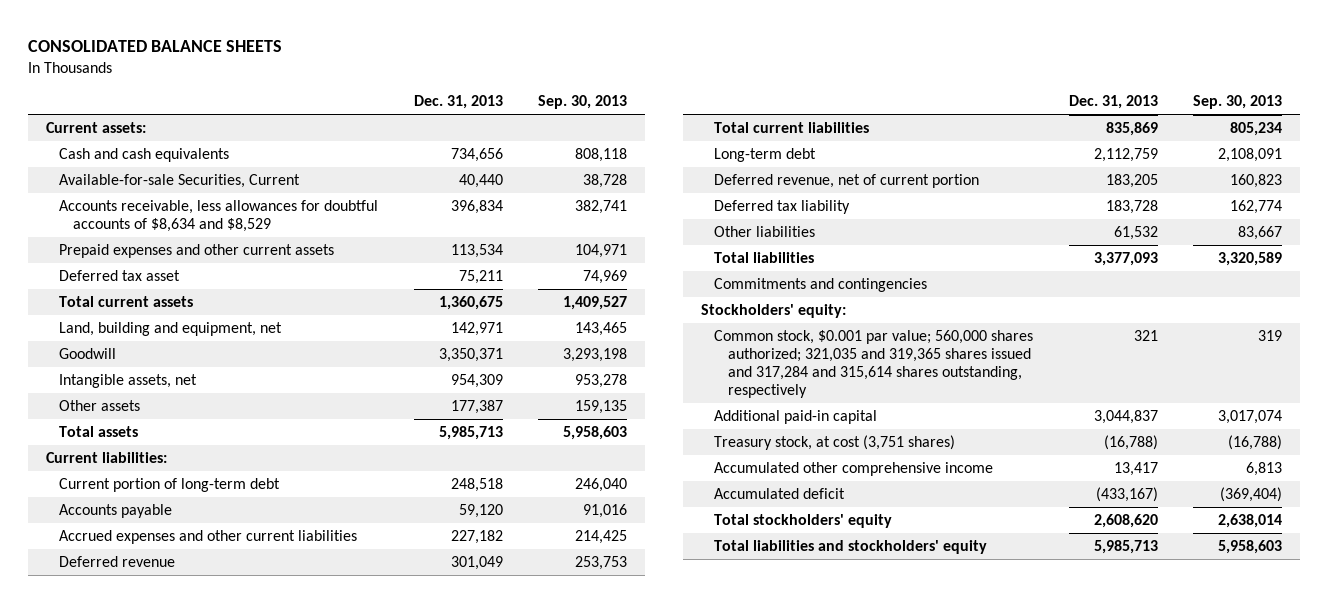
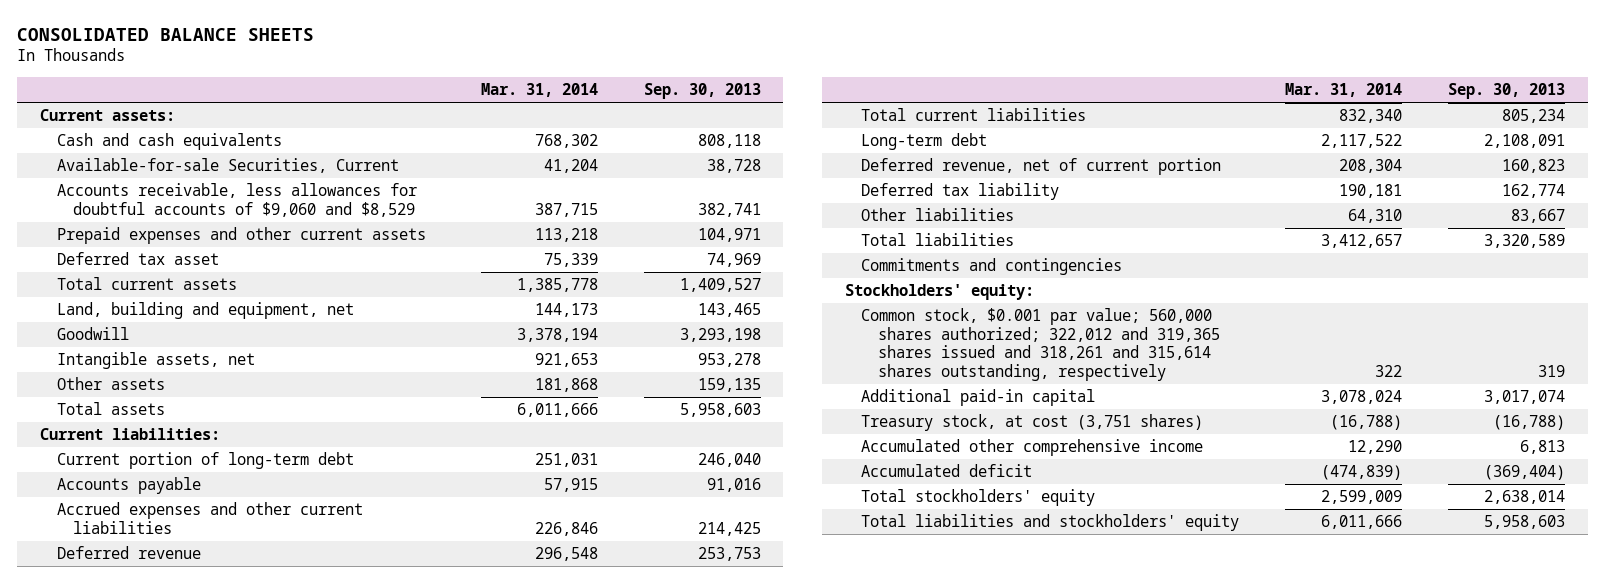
- | Dec. 31, 2013 | Sep. 30, 2013
+ | Mar. 31, 2014 | Sep. 30, 2013
- Accounts receivable, less allowances for doubtful accounts of $8,634 and $8,529 | 396,834 | 382,741
+ Accounts receivable, less allowances for doubtful accounts of $9,060 and $8,529 | 387,715 | 382,741
- Common stock, $0.001 par value; 560,000 shares authorized; 321,035 and 319,365 shares issued and 317,284 and 315,614 shares outstanding, respectively | 321 | 319
+ Common stock, $0.001 par value; 560,000 shares authorized; 322,012 and 319,365 shares issued and 318,261 and 315,614 shares outstanding, respectively | 322 | 319

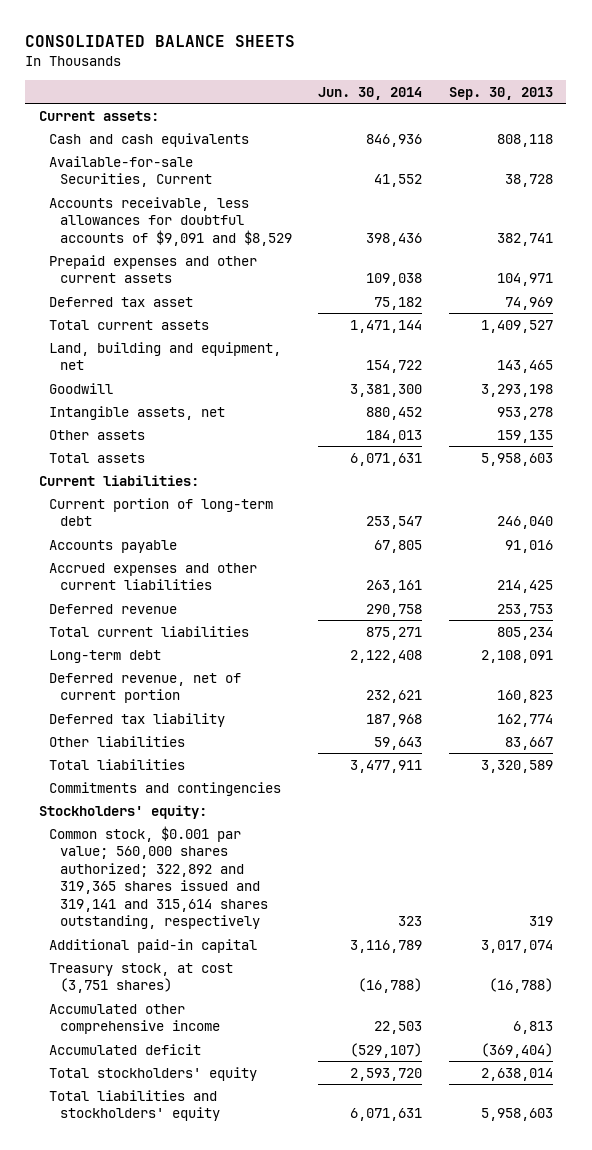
- | Mar. 31, 2014 | Sep. 30, 2013
+ | Jun. 30, 2014 | Sep. 30, 2013
- Accounts receivable, less allowances for doubtful accounts of $9,060 and $8,529 | 387,715 | 382,741
+ Accounts receivable, less allowances for doubtful accounts of $9,091 and $8,529 | 398,436 | 382,741
- Common stock, $0.001 par value; 560,000 shares authorized; 322,012 and 319,365 shares issued and 318,261 and 315,614 shares outstanding, respectively | 322 | 319
+ Common stock, $0.001 par value; 560,000 shares authorized; 322,892 and 319,365 shares issued and 319,141 and 315,614 shares outstanding, respectively | 323 | 319

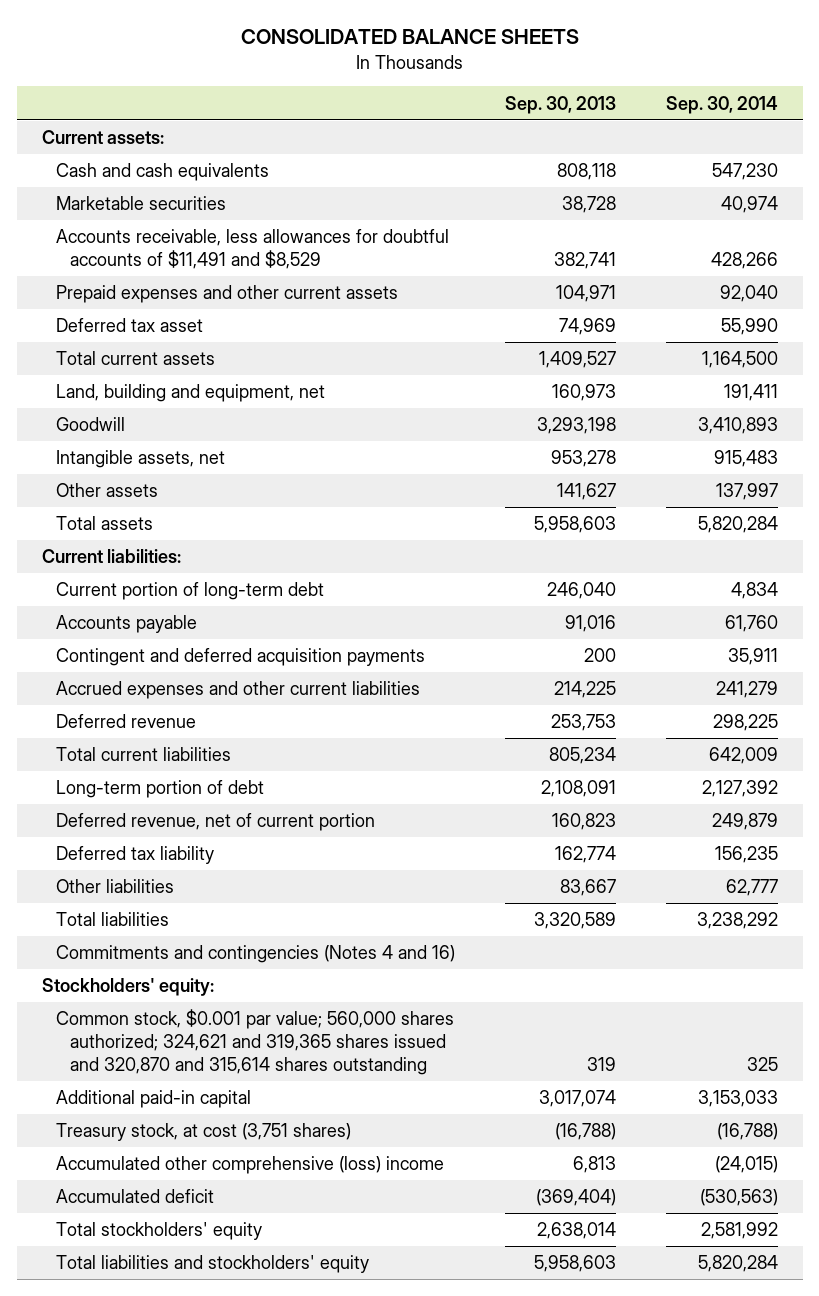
- | Jun. 30, 2014 | Sep. 30, 2013
+ | Sep. 30, 2013 | Sep. 30, 2014
- Available-for-sale Securities, Current | 41,552 | 38,728
- Accounts receivable, less allowances for doubtful accounts of $9,091 and $8,529 | 398,436 | 382,741
+ Marketable securities | 38,728 | 40,974
+ Accounts receivable, less allowances for doubtful accounts of $11,491 and $8,529 | 382,741 | 428,266
- Land, building and equipment, net | 154,722 | 143,465
+ Land, building and equipment, net | 160,973 | 191,411
- Other assets | 184,013 | 159,135
+ Other assets | 141,627 | 137,997
- Accrued expenses and other current liabilities | 263,161 | 214,425
+ Contingent and deferred acquisition payments | 200 | 35,911
+ Accrued expenses and other current liabilities | 214,225 | 241,279
- Long-term debt | 2,122,408 | 2,108,091
+ Long-term portion of debt | 2,108,091 | 2,127,392
- Commitments and contingencies
+ Commitments and contingencies (Notes 4 and 16)
- Common stock, $0.001 par value; 560,000 shares authorized; 322,892 and 319,365 shares issued and 319,141 and 315,614 shares outstanding, respectively | 323 | 319
+ Common stock, $0.001 par value; 560,000 shares authorized; 324,621 and 319,365 shares issued and 320,870 and 315,614 shares outstanding | 319 | 325
- Accumulated other comprehensive income | 22,503 | 6,813
+ Accumulated other comprehensive (loss) income | 6,813 | (24,015)

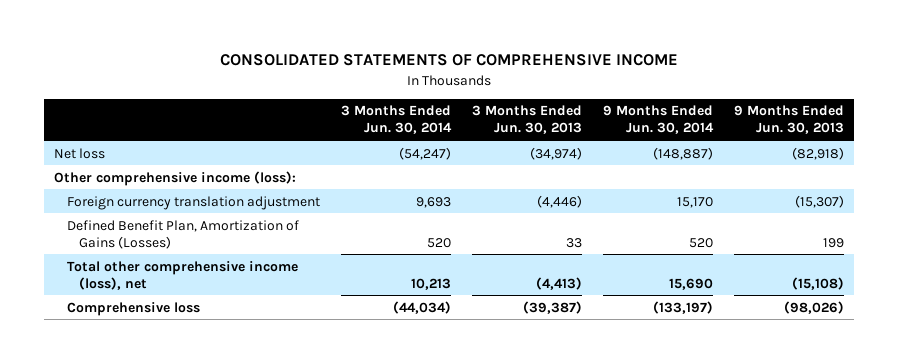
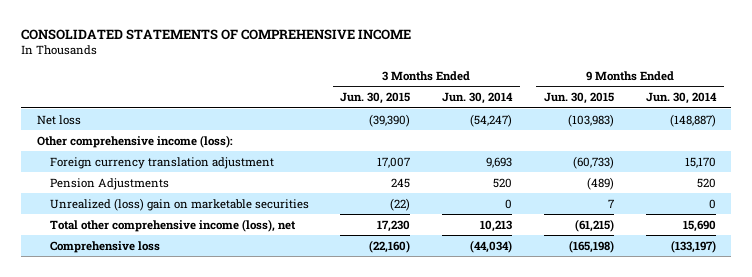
- | 3 Months Ended Jun. 30, 2014 | 3 Months Ended Jun. 30, 2013 | 9 Months Ended Jun. 30, 2014 | 9 Months Ended Jun. 30, 2013
+ | 3 Months Ended Jun. 30, 2015 | 3 Months Ended Jun. 30, 2014 | 9 Months Ended Jun. 30, 2015 | 9 Months Ended Jun. 30, 2014
- Defined Benefit Plan, Amortization of Gains (Losses) | 520 | 33 | 520 | 199
+ Pension Adjustments | 245 | 520 | (489) | 520
+ Unrealized (loss) gain on marketable securities | (22) | 0 | 7 | 0

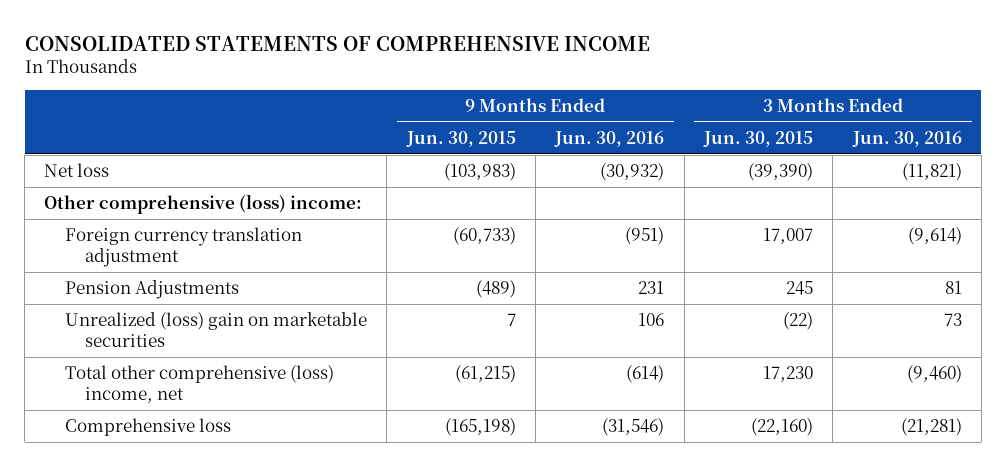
- | 3 Months Ended Jun. 30, 2015 | 3 Months Ended Jun. 30, 2014 | 9 Months Ended Jun. 30, 2015 | 9 Months Ended Jun. 30, 2014
+ | 9 Months Ended Jun. 30, 2015 | 9 Months Ended Jun. 30, 2016 | 3 Months Ended Jun. 30, 2015 | 3 Months Ended Jun. 30, 2016
- Other comprehensive income (loss):
+ Other comprehensive (loss) income:
- Total other comprehensive income (loss), net | 17,230 | 10,213 | (61,215) | 15,690
+ Total other comprehensive (loss) income, net | (61,215) | (614) | 17,230 | (9,460)

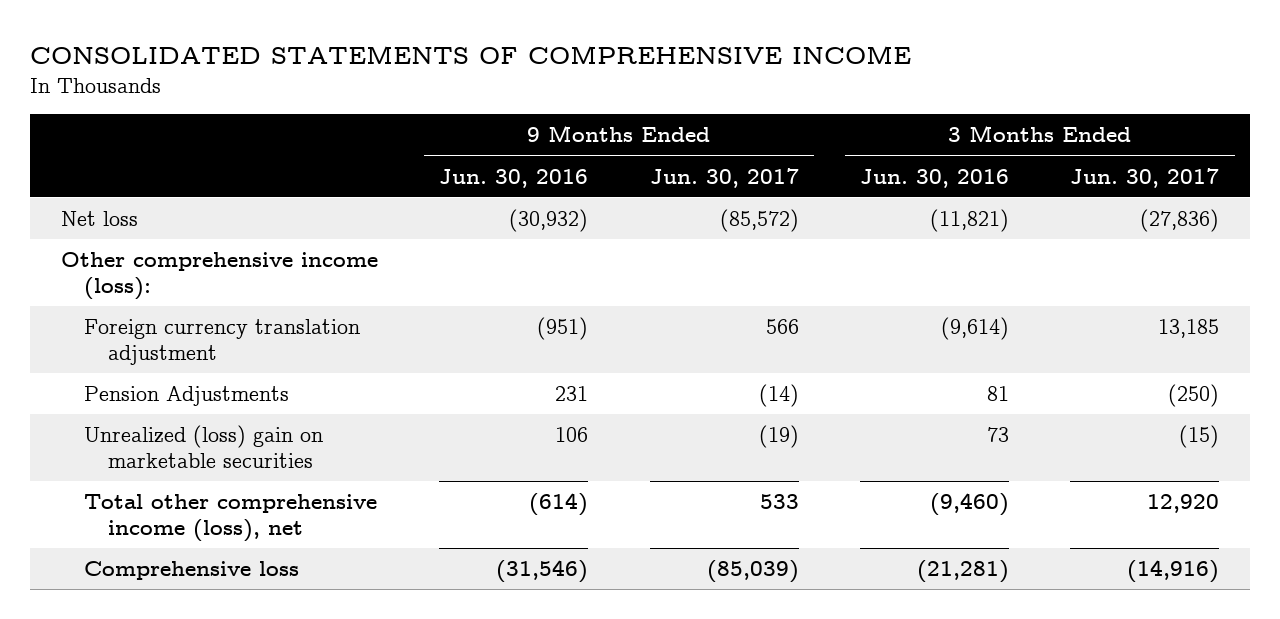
- | 9 Months Ended Jun. 30, 2015 | 9 Months Ended Jun. 30, 2016 | 3 Months Ended Jun. 30, 2015 | 3 Months Ended Jun. 30, 2016
+ | 9 Months Ended Jun. 30, 2016 | 9 Months Ended Jun. 30, 2017 | 3 Months Ended Jun. 30, 2016 | 3 Months Ended Jun. 30, 2017
- Other comprehensive (loss) income:
+ Other comprehensive income (loss):
- Total other comprehensive (loss) income, net | (61,215) | (614) | 17,230 | (9,460)
+ Total other comprehensive income (loss), net | (614) | 533 | (9,460) | 12,920

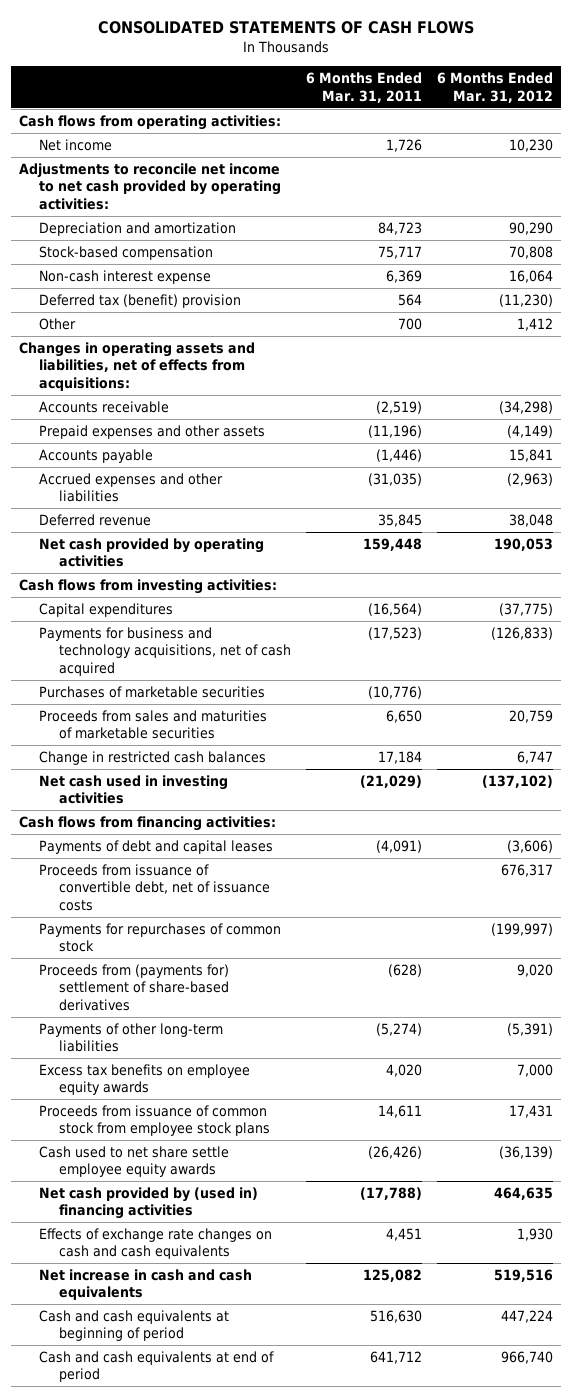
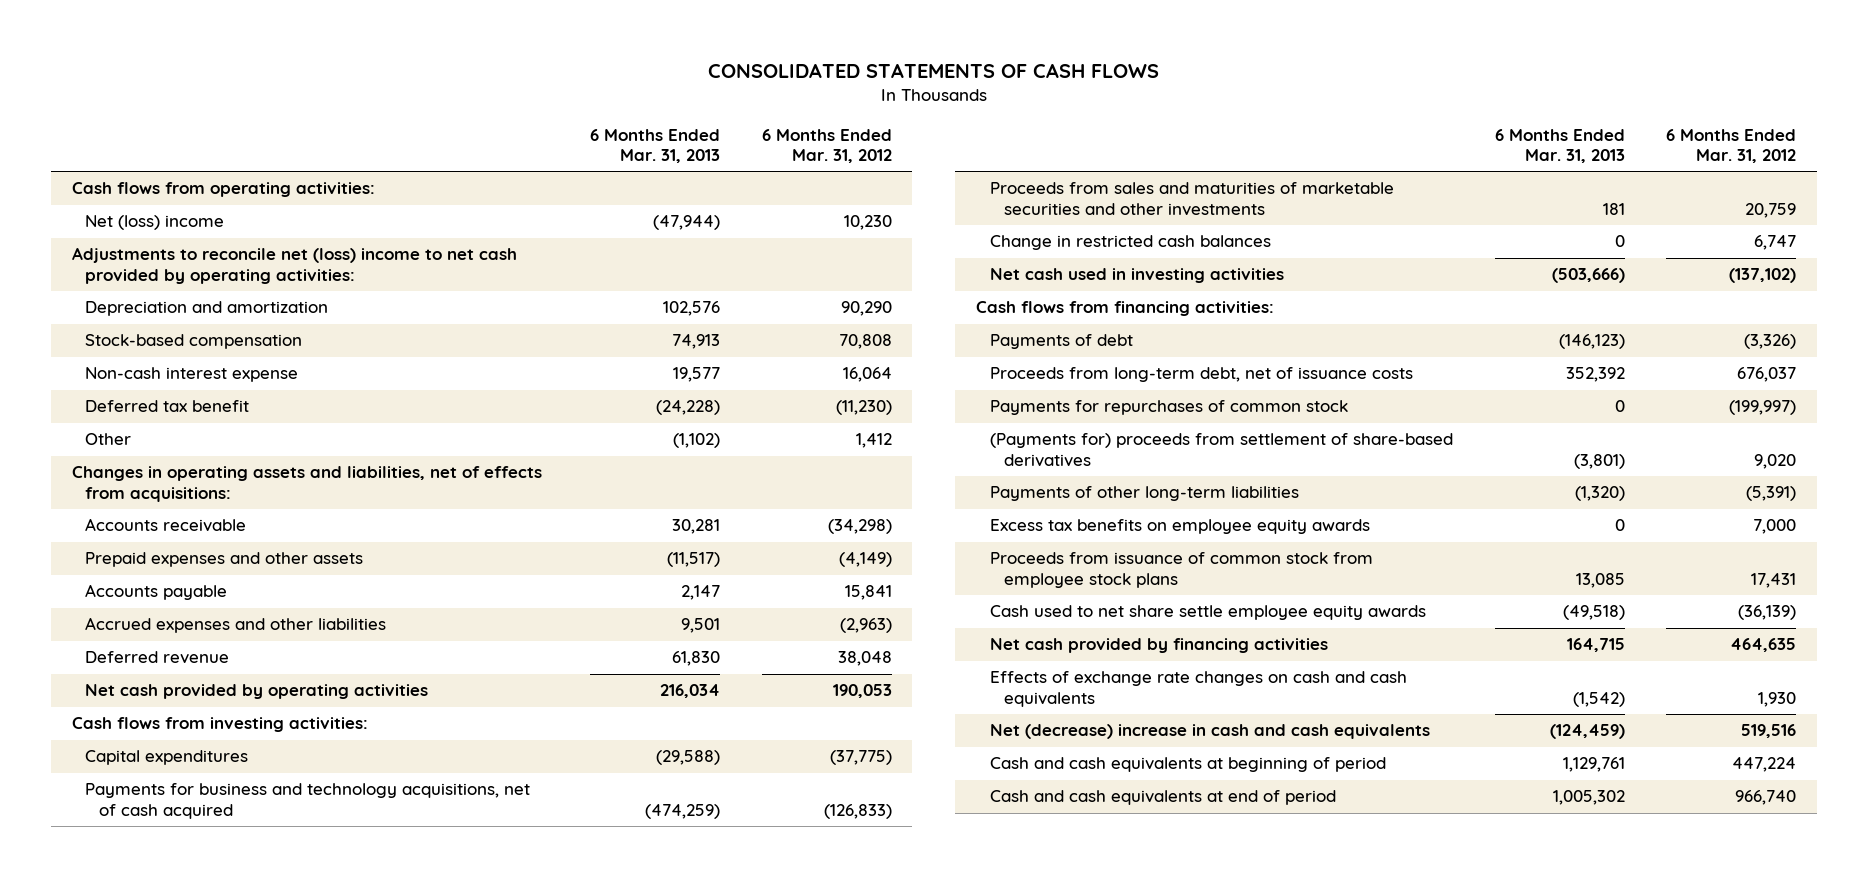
- | 6 Months Ended Mar. 31, 2011 | 6 Months Ended Mar. 31, 2012
+ | 6 Months Ended Mar. 31, 2013 | 6 Months Ended Mar. 31, 2012
- Net income | 1,726 | 10,230
- Adjustments to reconcile net income to net cash provided by operating activities:
+ Net (loss) income | (47,944) | 10,230
+ Adjustments to reconcile net (loss) income to net cash provided by operating activities:
- Deferred tax (benefit) provision | 564 | (11,230)
+ Deferred tax benefit | (24,228) | (11,230)
- Purchases of marketable securities | (10,776) |
- Proceeds from sales and maturities of marketable securities | 6,650 | 20,759
+ Proceeds from sales and maturities of marketable securities and other investments | 181 | 20,759
- Payments of debt and capital leases | (4,091) | (3,606)
- Proceeds from issuance of convertible debt, net of issuance costs | | 676,317
+ Payments of debt | (146,123) | (3,326)
+ Proceeds from long-term debt, net of issuance costs | 352,392 | 676,037
- Proceeds from (payments for) settlement of share-based derivatives | (628) | 9,020
+ (Payments for) proceeds from settlement of share-based derivatives | (3,801) | 9,020
- Net cash provided by (used in) financing activities | (17,788) | 464,635
+ Net cash provided by financing activities | 164,715 | 464,635
- Net increase in cash and cash equivalents | 125,082 | 519,516
+ Net (decrease) increase in cash and cash equivalents | (124,459) | 519,516

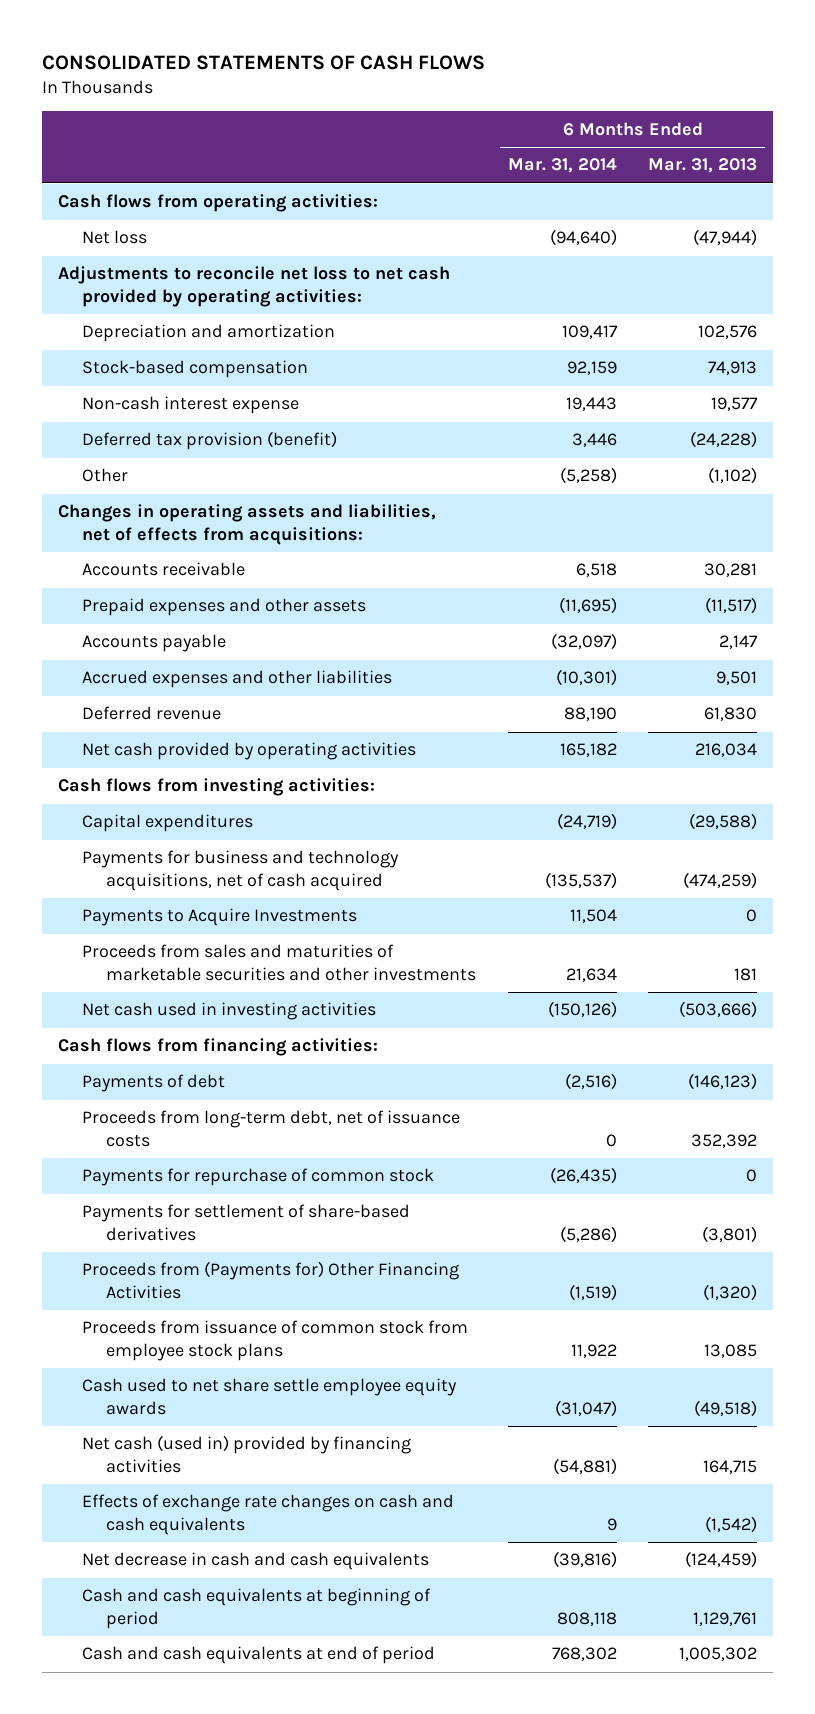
- | 6 Months Ended Mar. 31, 2013 | 6 Months Ended Mar. 31, 2012
+ | 6 Months Ended Mar. 31, 2014 | 6 Months Ended Mar. 31, 2013
- Net (loss) income | (47,944) | 10,230
- Adjustments to reconcile net (loss) income to net cash provided by operating activities:
+ Net loss | (94,640) | (47,944)
+ Adjustments to reconcile net loss to net cash provided by operating activities:
- Deferred tax benefit | (24,228) | (11,230)
+ Deferred tax provision (benefit) | 3,446 | (24,228)
+ Payments to Acquire Investments | 11,504 | 0
- Change in restricted cash balances | 0 | 6,747
- Payments for repurchases of common stock | 0 | (199,997)
- (Payments for) proceeds from settlement of share-based derivatives | (3,801) | 9,020
- Payments of other long-term liabilities | (1,320) | (5,391)
- Excess tax benefits on employee equity awards | 0 | 7,000
+ Payments for repurchase of common stock | (26,435) | 0
+ Payments for settlement of share-based derivatives | (5,286) | (3,801)
+ Proceeds from (Payments for) Other Financing Activities | (1,519) | (1,320)
- Net cash provided by financing activities | 164,715 | 464,635
+ Net cash (used in) provided by financing activities | (54,881) | 164,715
- Net (decrease) increase in cash and cash equivalents | (124,459) | 519,516
+ Net decrease in cash and cash equivalents | (39,816) | (124,459)

